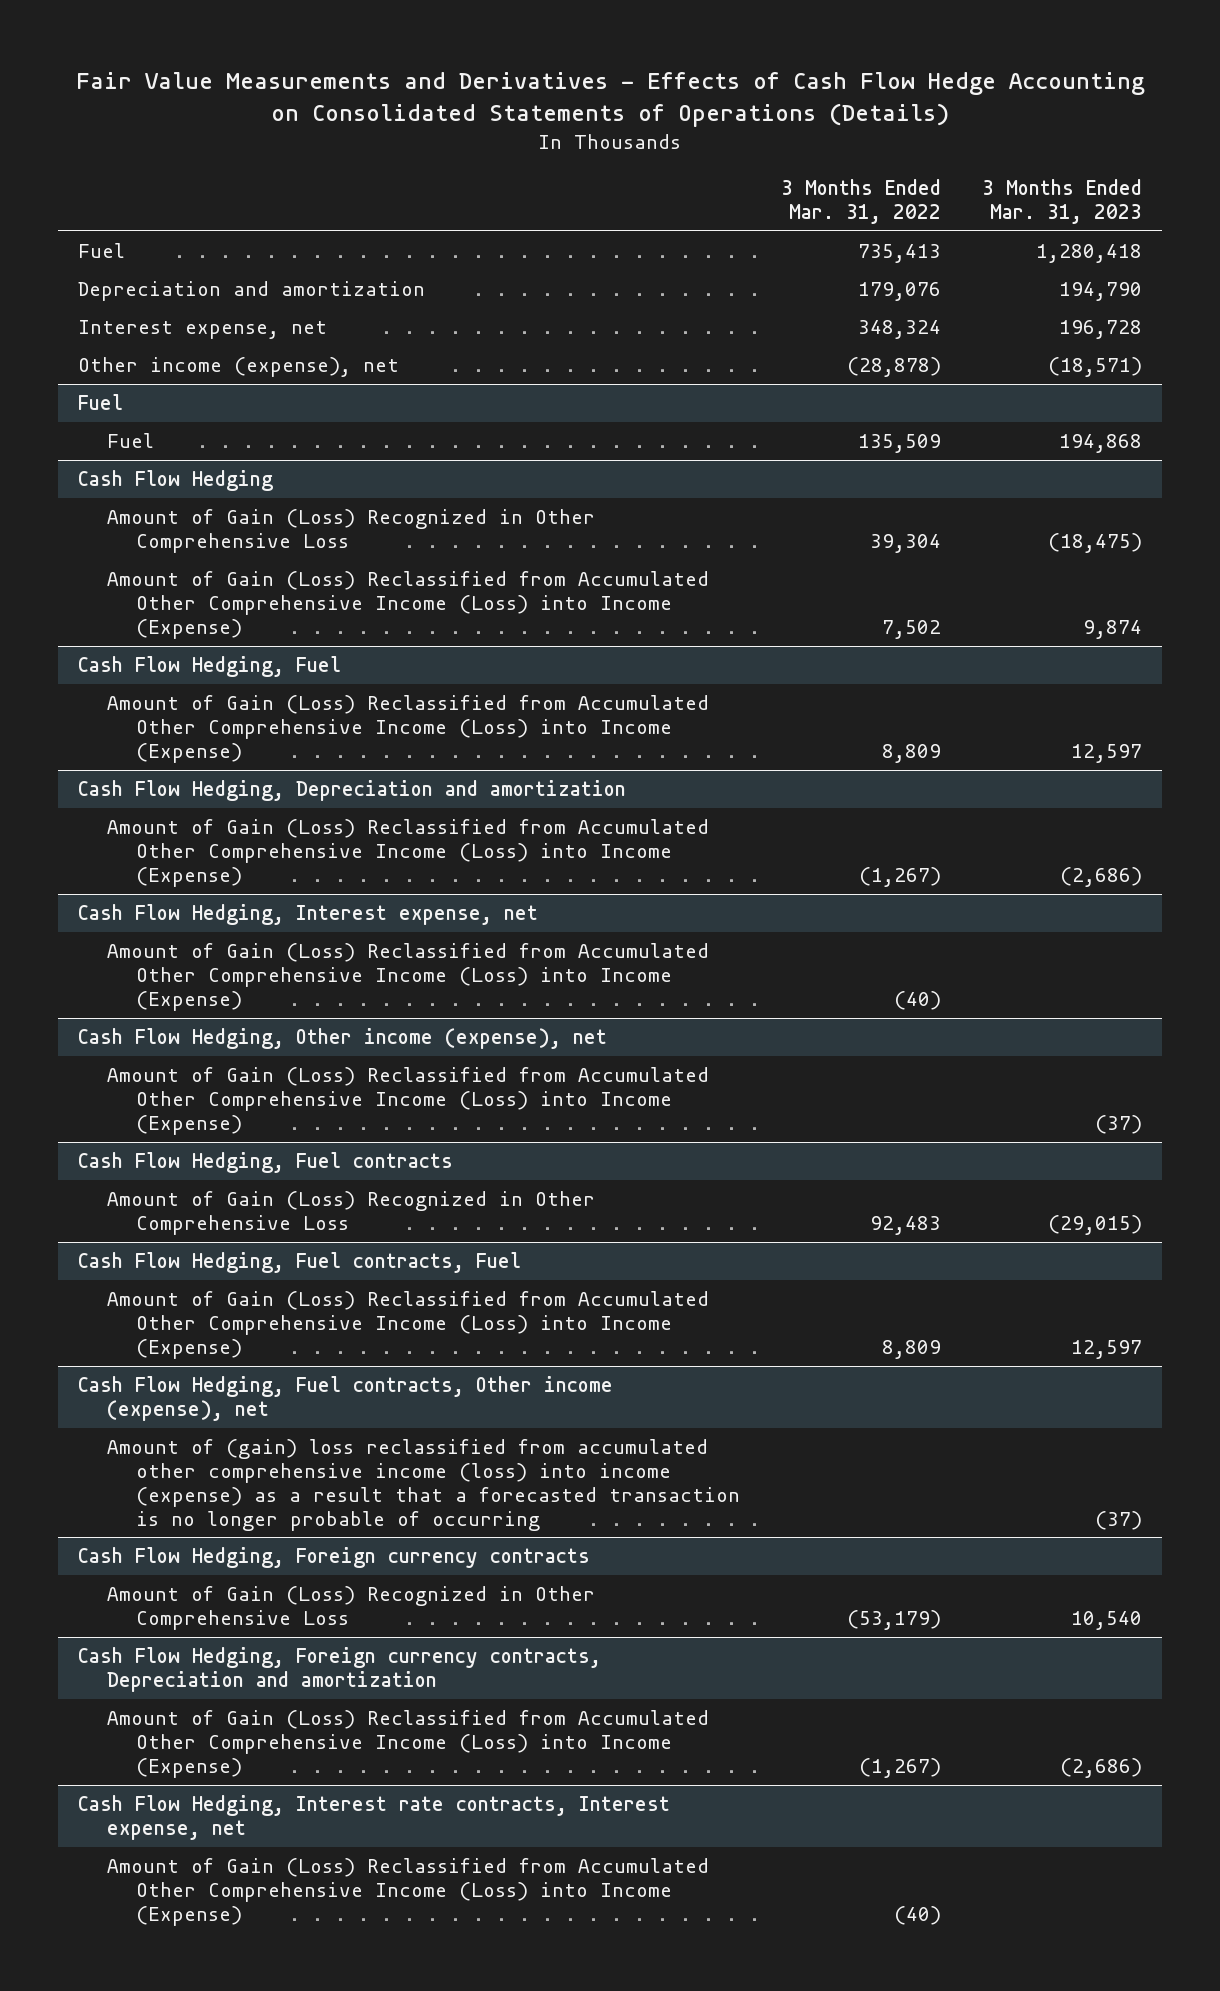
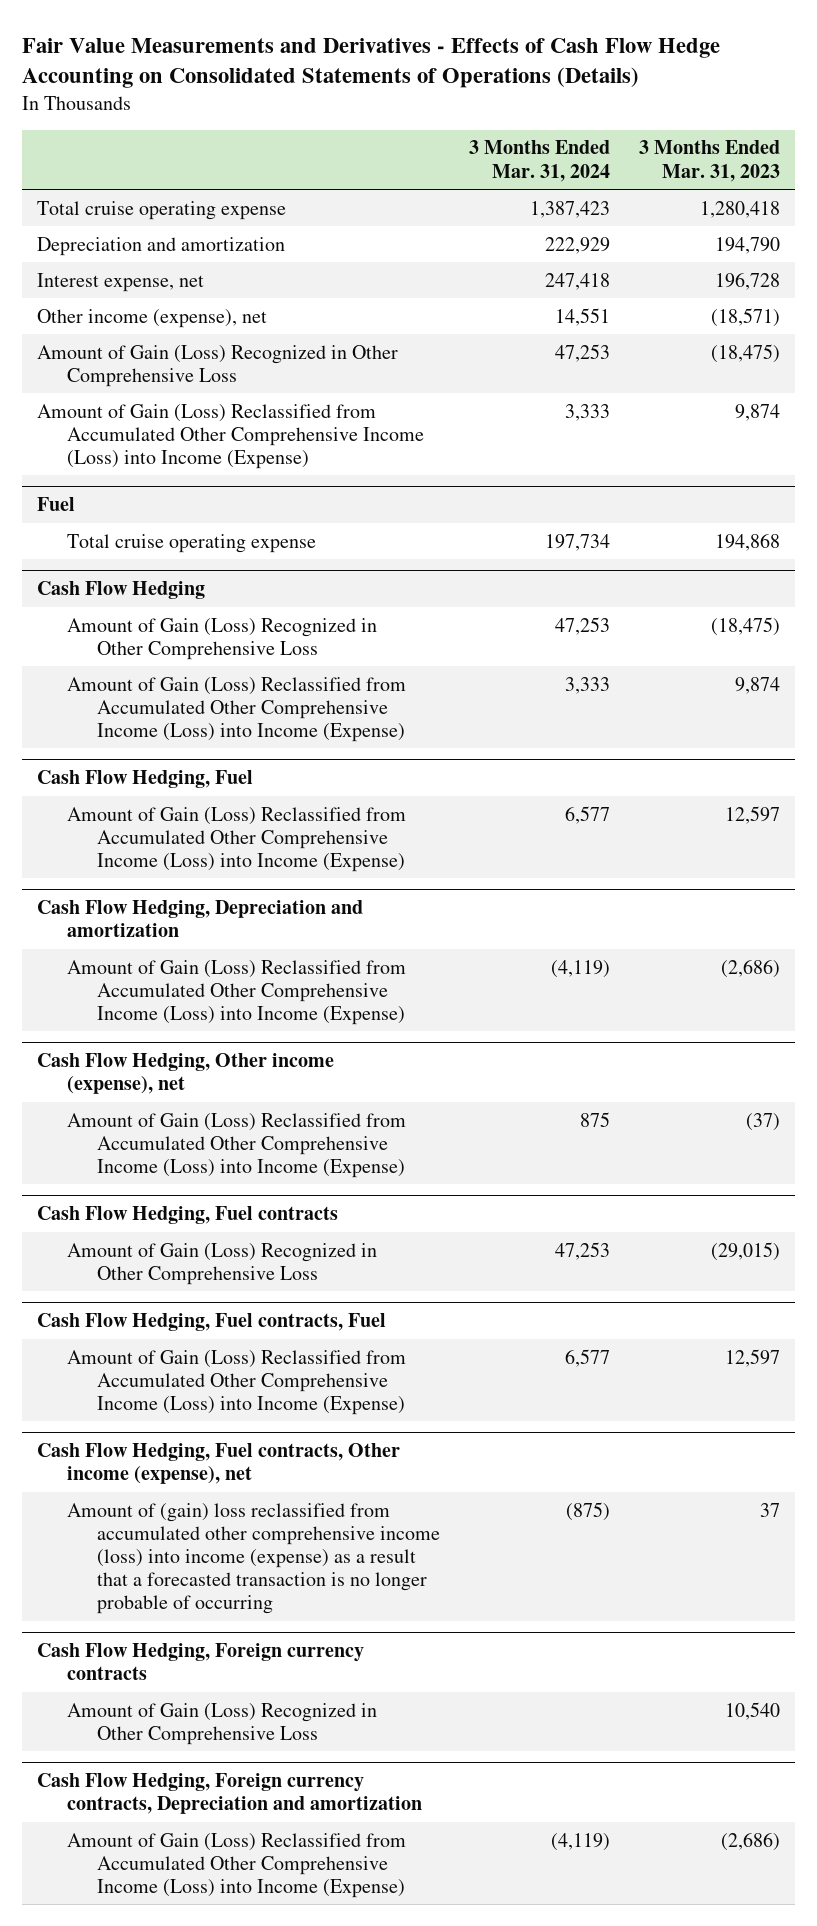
- | 3 Months Ended Mar. 31, 2022 | 3 Months Ended Mar. 31, 2023
+ | 3 Months Ended Mar. 31, 2024 | 3 Months Ended Mar. 31, 2023
- Fuel | 735,413 | 1,280,418
+ Total cruise operating expense | 1,387,423 | 1,280,418
+ Amount of Gain (Loss) Recognized in Other Comprehensive Loss | 47,253 | (18,475)
+ Amount of Gain (Loss) Reclassified from Accumulated Other Comprehensive Income (Loss) into Income (Expense) | 3,333 | 9,874
@ Fuel
- Fuel | 135,509 | 194,868
+ Total cruise operating expense | 197,734 | 194,868
- Cash Flow Hedging, Interest expense, net
- Amount of Gain (Loss) Reclassified from Accumulated Other Comprehensive Income (Loss) into Income (Expense) | (40) |
@ Cash Flow Hedging, Fuel contracts, Other income (expense), net
- Amount of (gain) loss reclassified from accumulated other comprehensive income (loss) into income (expense) as a result that a forecasted transaction is no longer probable of occurring | | (37)
+ Amount of (gain) loss reclassified from accumulated other comprehensive income (loss) into income (expense) as a result that a forecasted transaction is no longer probable of occurring | (875) | 37
- Cash Flow Hedging, Interest rate contracts, Interest expense, net
- Amount of Gain (Loss) Reclassified from Accumulated Other Comprehensive Income (Loss) into Income (Expense) | (40) |

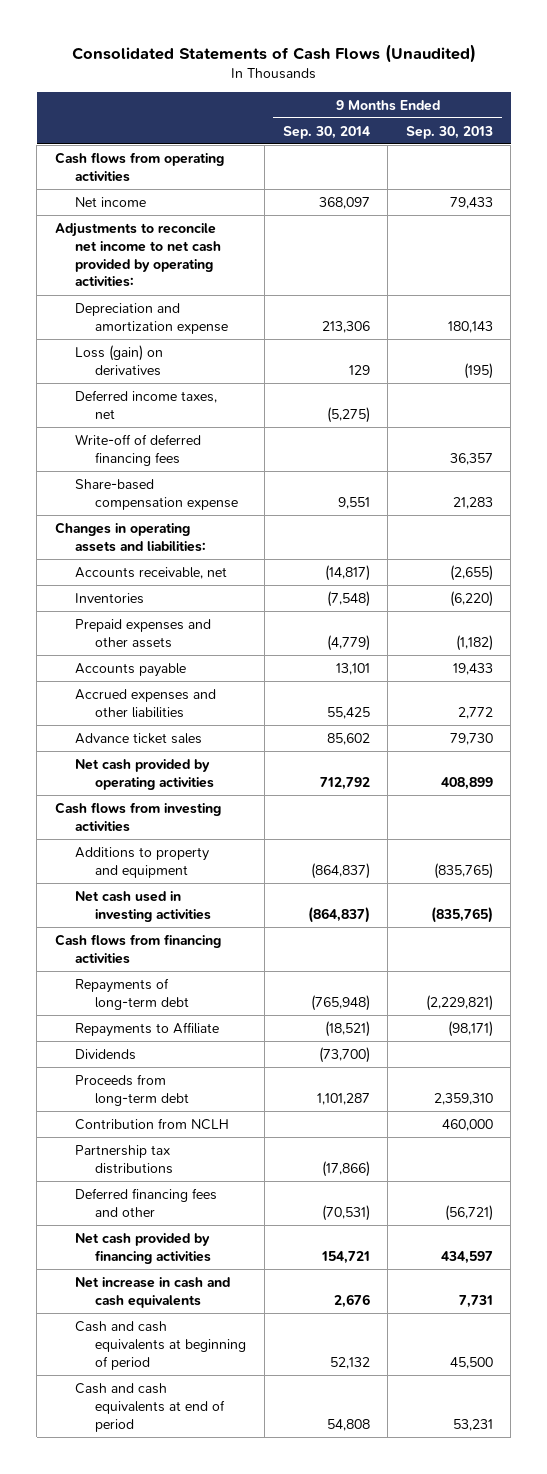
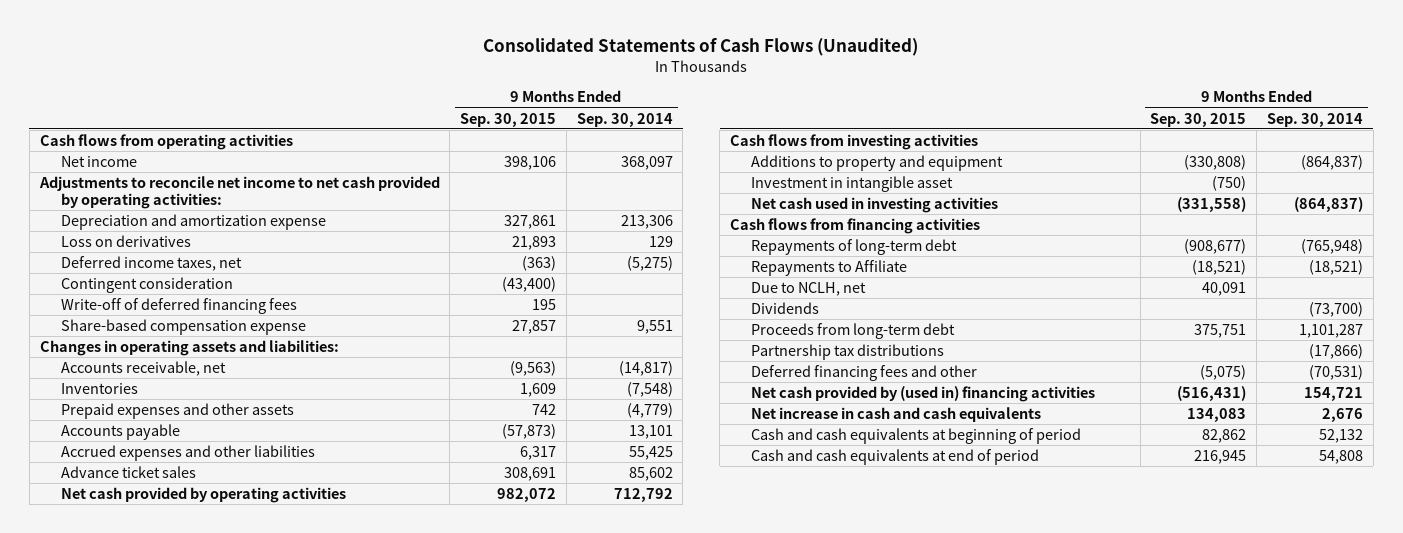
- | 9 Months Ended Sep. 30, 2014 | 9 Months Ended Sep. 30, 2013
+ | 9 Months Ended Sep. 30, 2015 | 9 Months Ended Sep. 30, 2014
- Loss (gain) on derivatives | 129 | (195)
+ Loss on derivatives | 21,893 | 129
+ Contingent consideration | (43,400) |
+ Investment in intangible asset | (750) |
+ Due to NCLH, net | 40,091 |
- Contribution from NCLH | | 460,000
- Net cash provided by financing activities | 154,721 | 434,597
+ Net cash provided by (used in) financing activities | (516,431) | 154,721

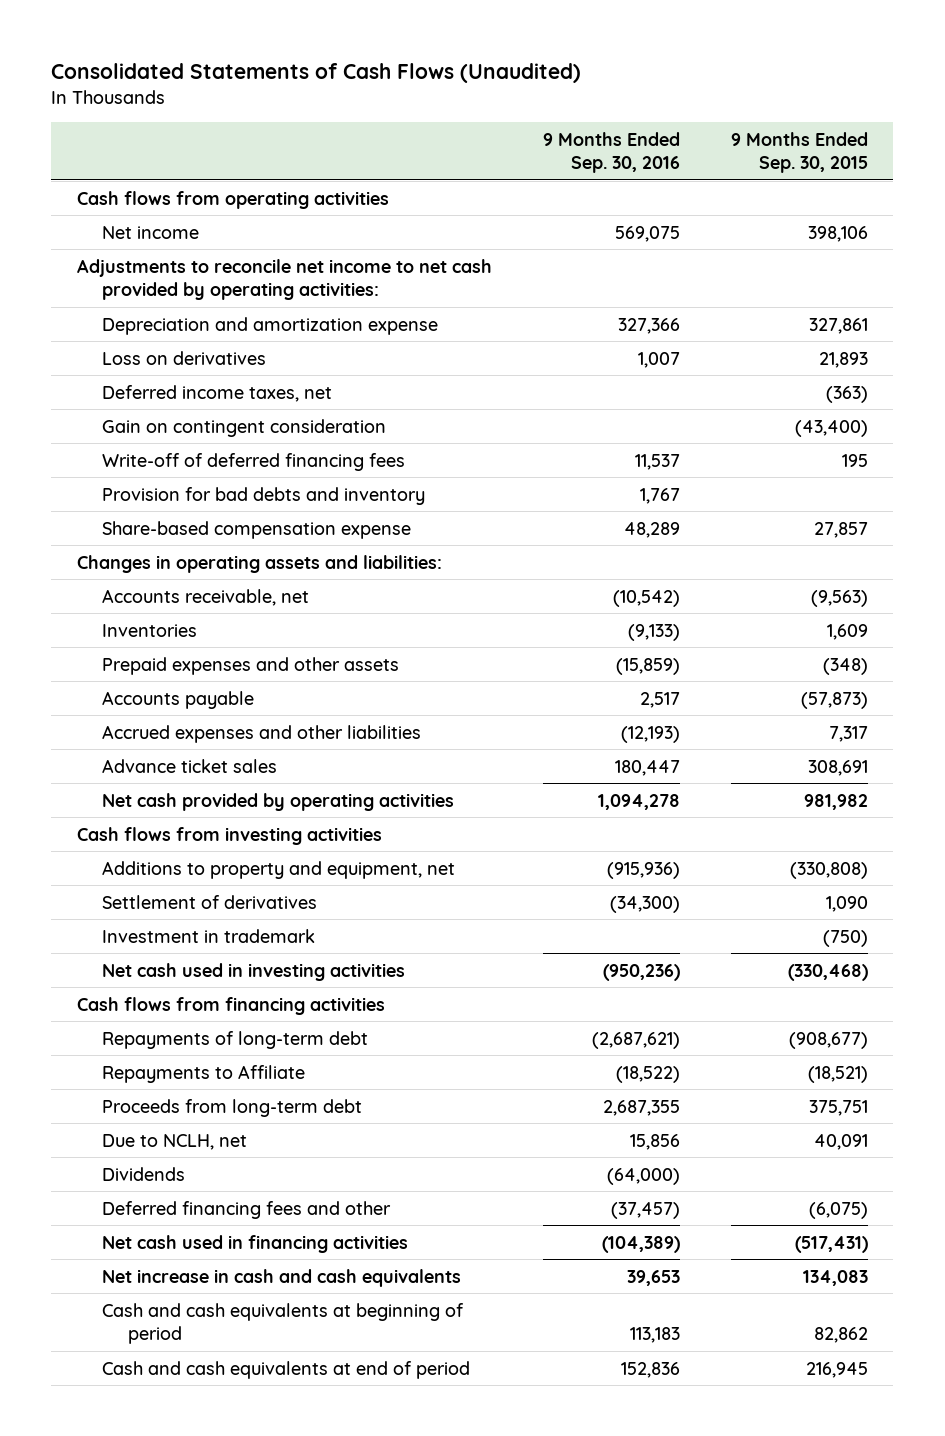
- | 9 Months Ended Sep. 30, 2015 | 9 Months Ended Sep. 30, 2014
+ | 9 Months Ended Sep. 30, 2016 | 9 Months Ended Sep. 30, 2015
- Contingent consideration | (43,400) |
+ Gain on contingent consideration | | (43,400)
+ Provision for bad debts and inventory | 1,767 |
- Prepaid expenses and other assets | 742 | (4,779)
+ Prepaid expenses and other assets | (15,859) | (348)
- Accrued expenses and other liabilities | 6,317 | 55,425
+ Accrued expenses and other liabilities | (12,193) | 7,317
- Net cash provided by operating activities | 982,072 | 712,792
+ Net cash provided by operating activities | 1,094,278 | 981,982
- Additions to property and equipment | (330,808) | (864,837)
- Investment in intangible asset | (750) |
- Net cash used in investing activities | (331,558) | (864,837)
+ Additions to property and equipment, net | (915,936) | (330,808)
+ Settlement of derivatives | (34,300) | 1,090
+ Investment in trademark | | (750)
+ Net cash used in investing activities | (950,236) | (330,468)
moved up: Proceeds from long-term debt | 2,687,355 | 375,751
- Partnership tax distributions | | (17,866)
- Deferred financing fees and other | (5,075) | (70,531)
- Net cash provided by (used in) financing activities | (516,431) | 154,721
+ Deferred financing fees and other | (37,457) | (6,075)
+ Net cash used in financing activities | (104,389) | (517,431)

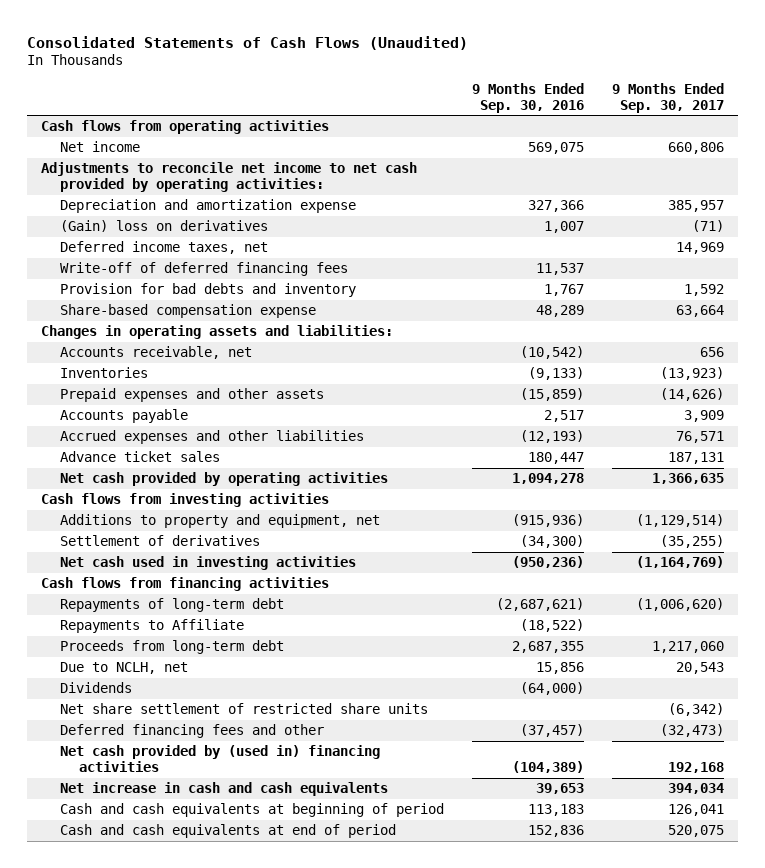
- | 9 Months Ended Sep. 30, 2016 | 9 Months Ended Sep. 30, 2015
+ | 9 Months Ended Sep. 30, 2016 | 9 Months Ended Sep. 30, 2017
- Loss on derivatives | 1,007 | 21,893
+ (Gain) loss on derivatives | 1,007 | (71)
- Gain on contingent consideration | | (43,400)
- Investment in trademark | | (750)
+ Net share settlement of restricted share units | | (6,342)
- Net cash used in financing activities | (104,389) | (517,431)
+ Net cash provided by (used in) financing activities | (104,389) | 192,168

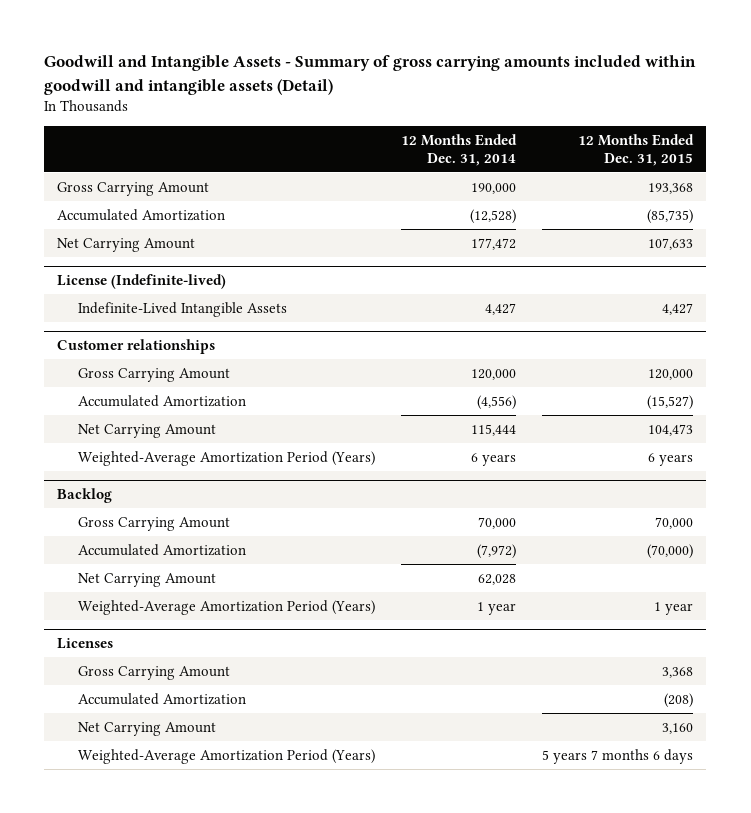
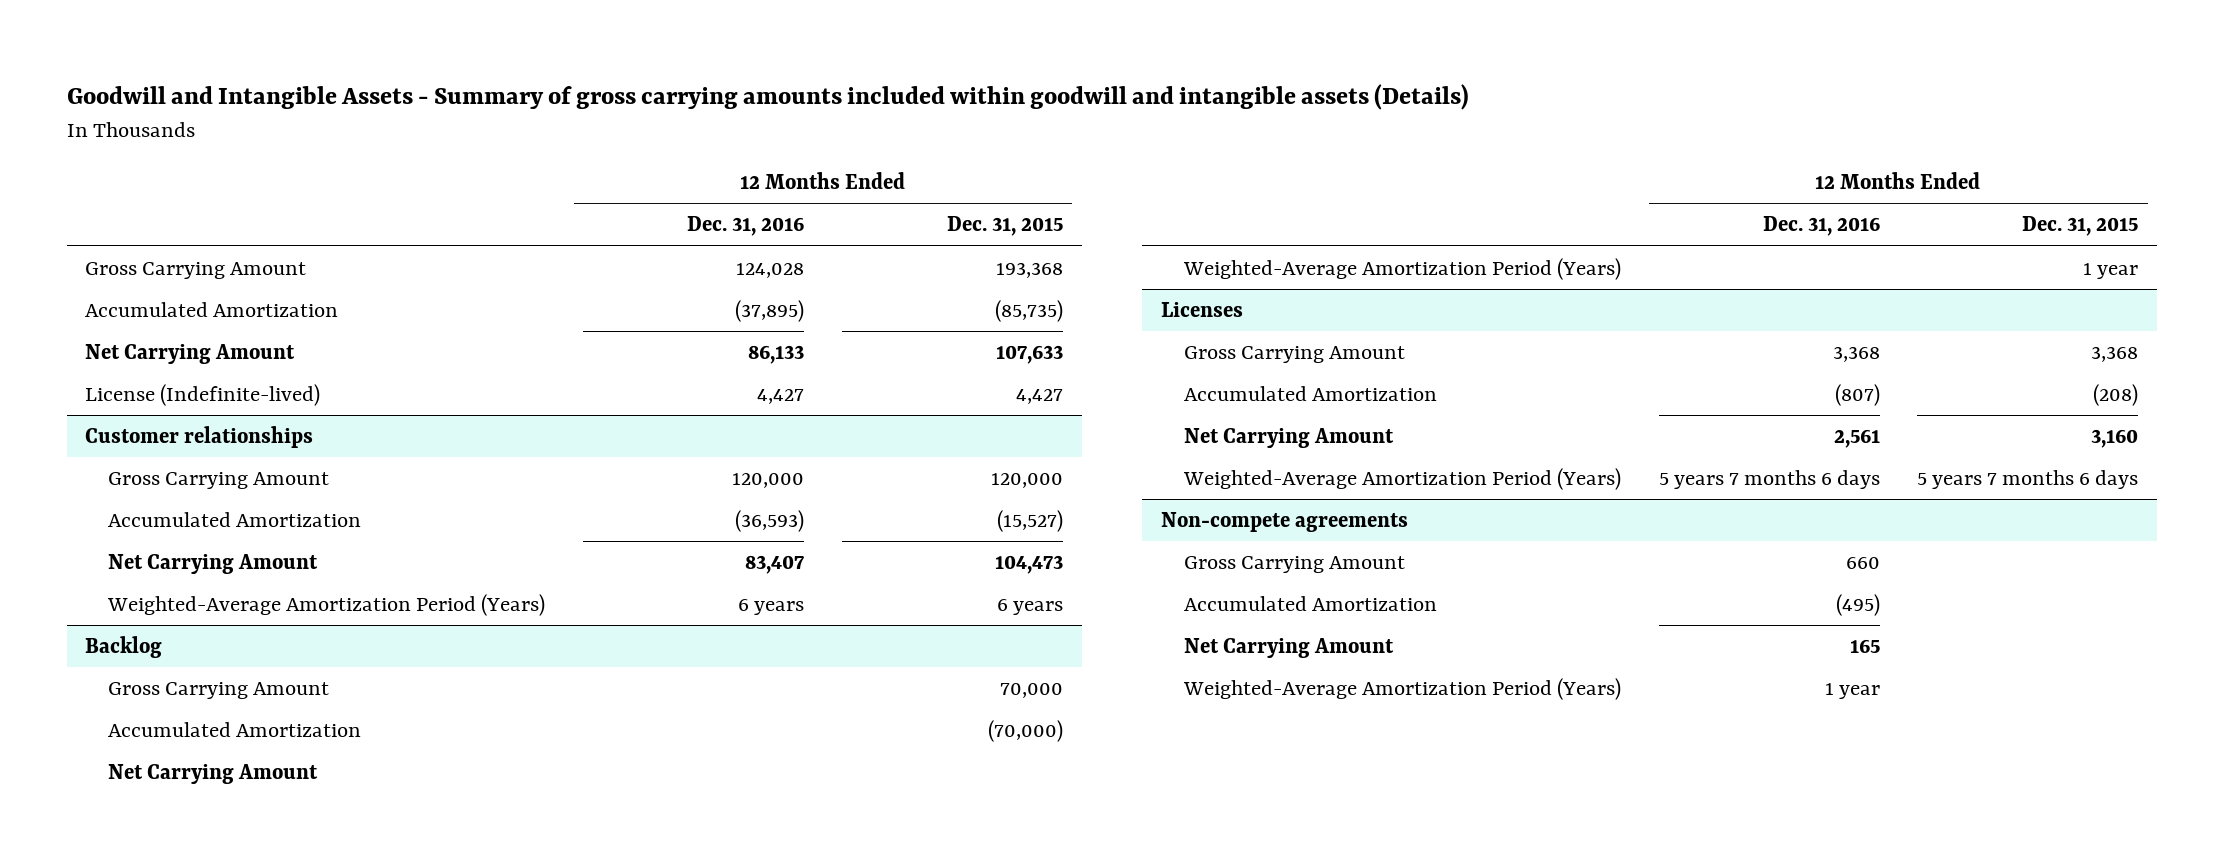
- Goodwill and Intangible Assets - Summary of gross carrying amounts included within goodwill and intangible assets (Detail)
+ Goodwill and Intangible Assets - Summary of gross carrying amounts included within goodwill and intangible assets (Details)
- | 12 Months Ended Dec. 31, 2014 | 12 Months Ended Dec. 31, 2015
+ | 12 Months Ended Dec. 31, 2016 | 12 Months Ended Dec. 31, 2015
- License (Indefinite-lived)
- Indefinite-Lived Intangible Assets | 4,427 | 4,427
+ License (Indefinite-lived) | 4,427 | 4,427
+ Non-compete agreements
+ Gross Carrying Amount | 660 |
+ Accumulated Amortization | (495) |
+ Net Carrying Amount | 165 |
+ Weighted-Average Amortization Period (Years) | 1 year |

